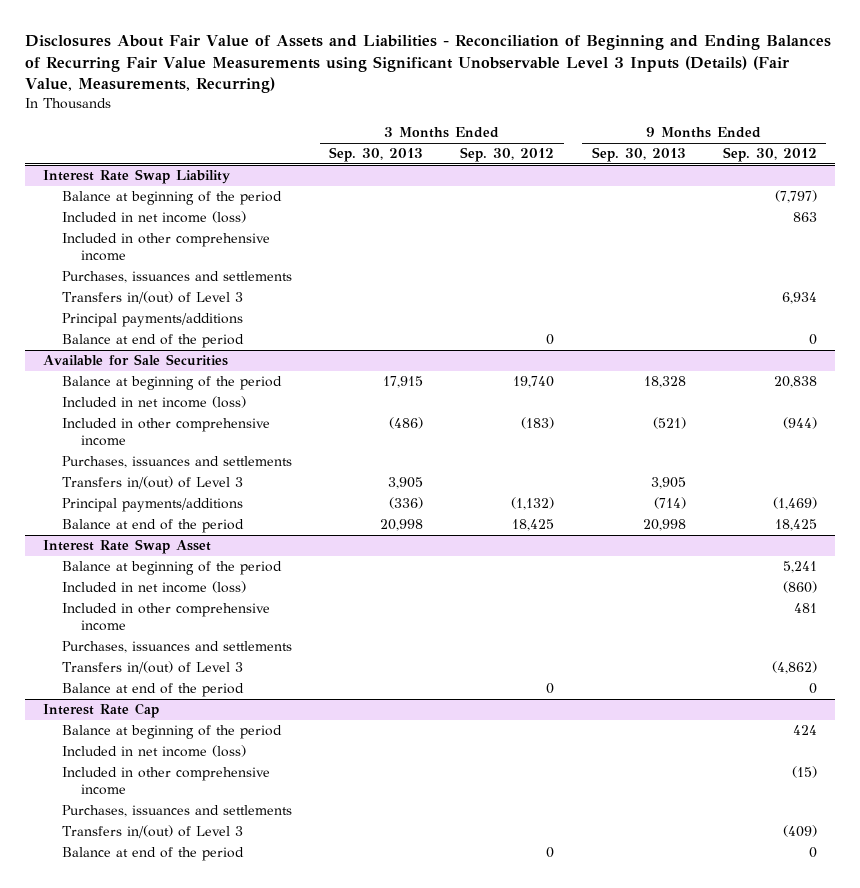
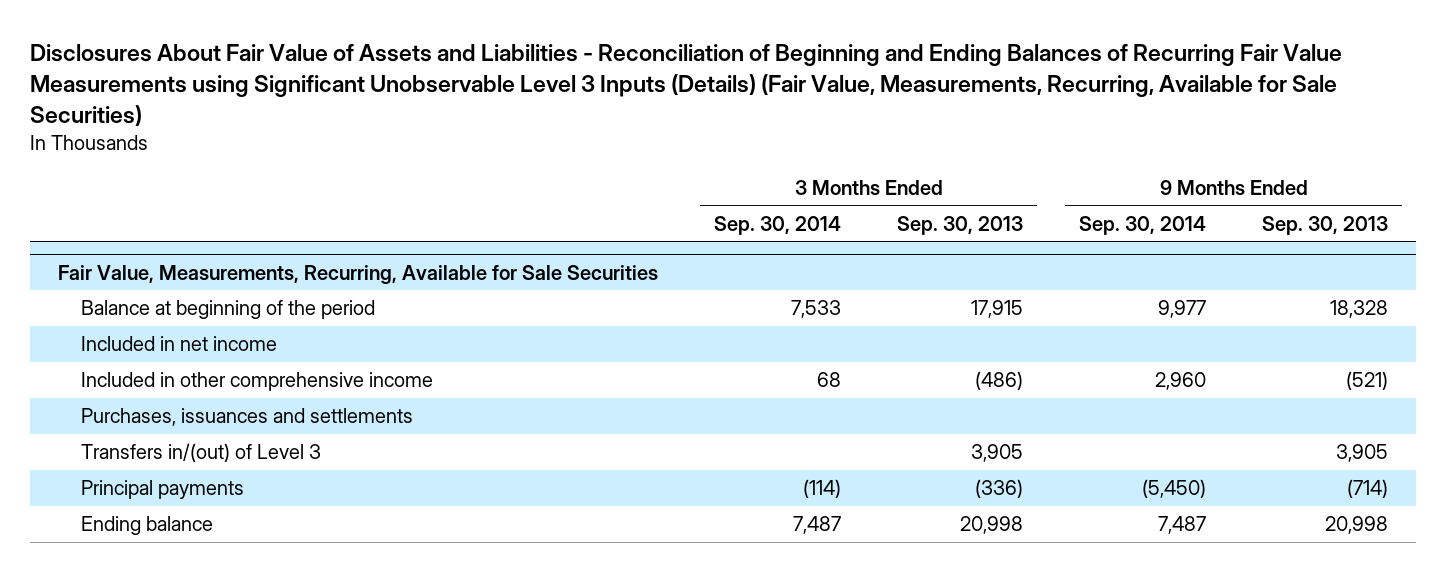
- Disclosures About Fair Value of Assets and Liabilities - Reconciliation of Beginning and Ending Balances of Recurring Fair Value Measurements using Significant Unobservable Level 3 Inputs (Details) (Fair Value, Measurements, Recurring)
+ Disclosures About Fair Value of Assets and Liabilities - Reconciliation of Beginning and Ending Balances of Recurring Fair Value Measurements using Significant Unobservable Level 3 Inputs (Details) (Fair Value, Measurements, Recurring, Available for Sale Securities)
- | 3 Months Ended Sep. 30, 2013 | 3 Months Ended Sep. 30, 2012 | 9 Months Ended Sep. 30, 2013 | 9 Months Ended Sep. 30, 2012
+ | 3 Months Ended Sep. 30, 2014 | 3 Months Ended Sep. 30, 2013 | 9 Months Ended Sep. 30, 2014 | 9 Months Ended Sep. 30, 2013
- Interest Rate Swap Liability
- Balance at beginning of the period | | | | (7,797)
- Included in net income (loss) | | | | 863
- Included in other comprehensive income
- Purchases, issuances and settlements
- Transfers in/(out) of Level 3 | | | | 6,934
- Principal payments/additions
- Balance at end of the period | | 0 | | 0
- Available for Sale Securities
+ Fair Value, Measurements, Recurring, Available for Sale Securities
- Included in net income (loss)
+ Included in net income
- Principal payments/additions | (336) | (1,132) | (714) | (1,469)
- Balance at end of the period | 20,998 | 18,425 | 20,998 | 18,425
- Interest Rate Swap Asset
- Balance at beginning of the period | | | | 5,241
- Included in net income (loss) | | | | (860)
- Included in other comprehensive income | | | | 481
- Purchases, issuances and settlements
- Transfers in/(out) of Level 3 | | | | (4,862)
- Balance at end of the period | | 0 | | 0
- Interest Rate Cap
- Balance at beginning of the period | | | | 424
- Included in net income (loss)
- Included in other comprehensive income | | | | (15)
- Purchases, issuances and settlements
- Transfers in/(out) of Level 3 | | | | (409)
- Balance at end of the period | | 0 | | 0
+ Principal payments | (114) | (336) | (5,450) | (714)
+ Ending balance | 7,487 | 20,998 | 7,487 | 20,998

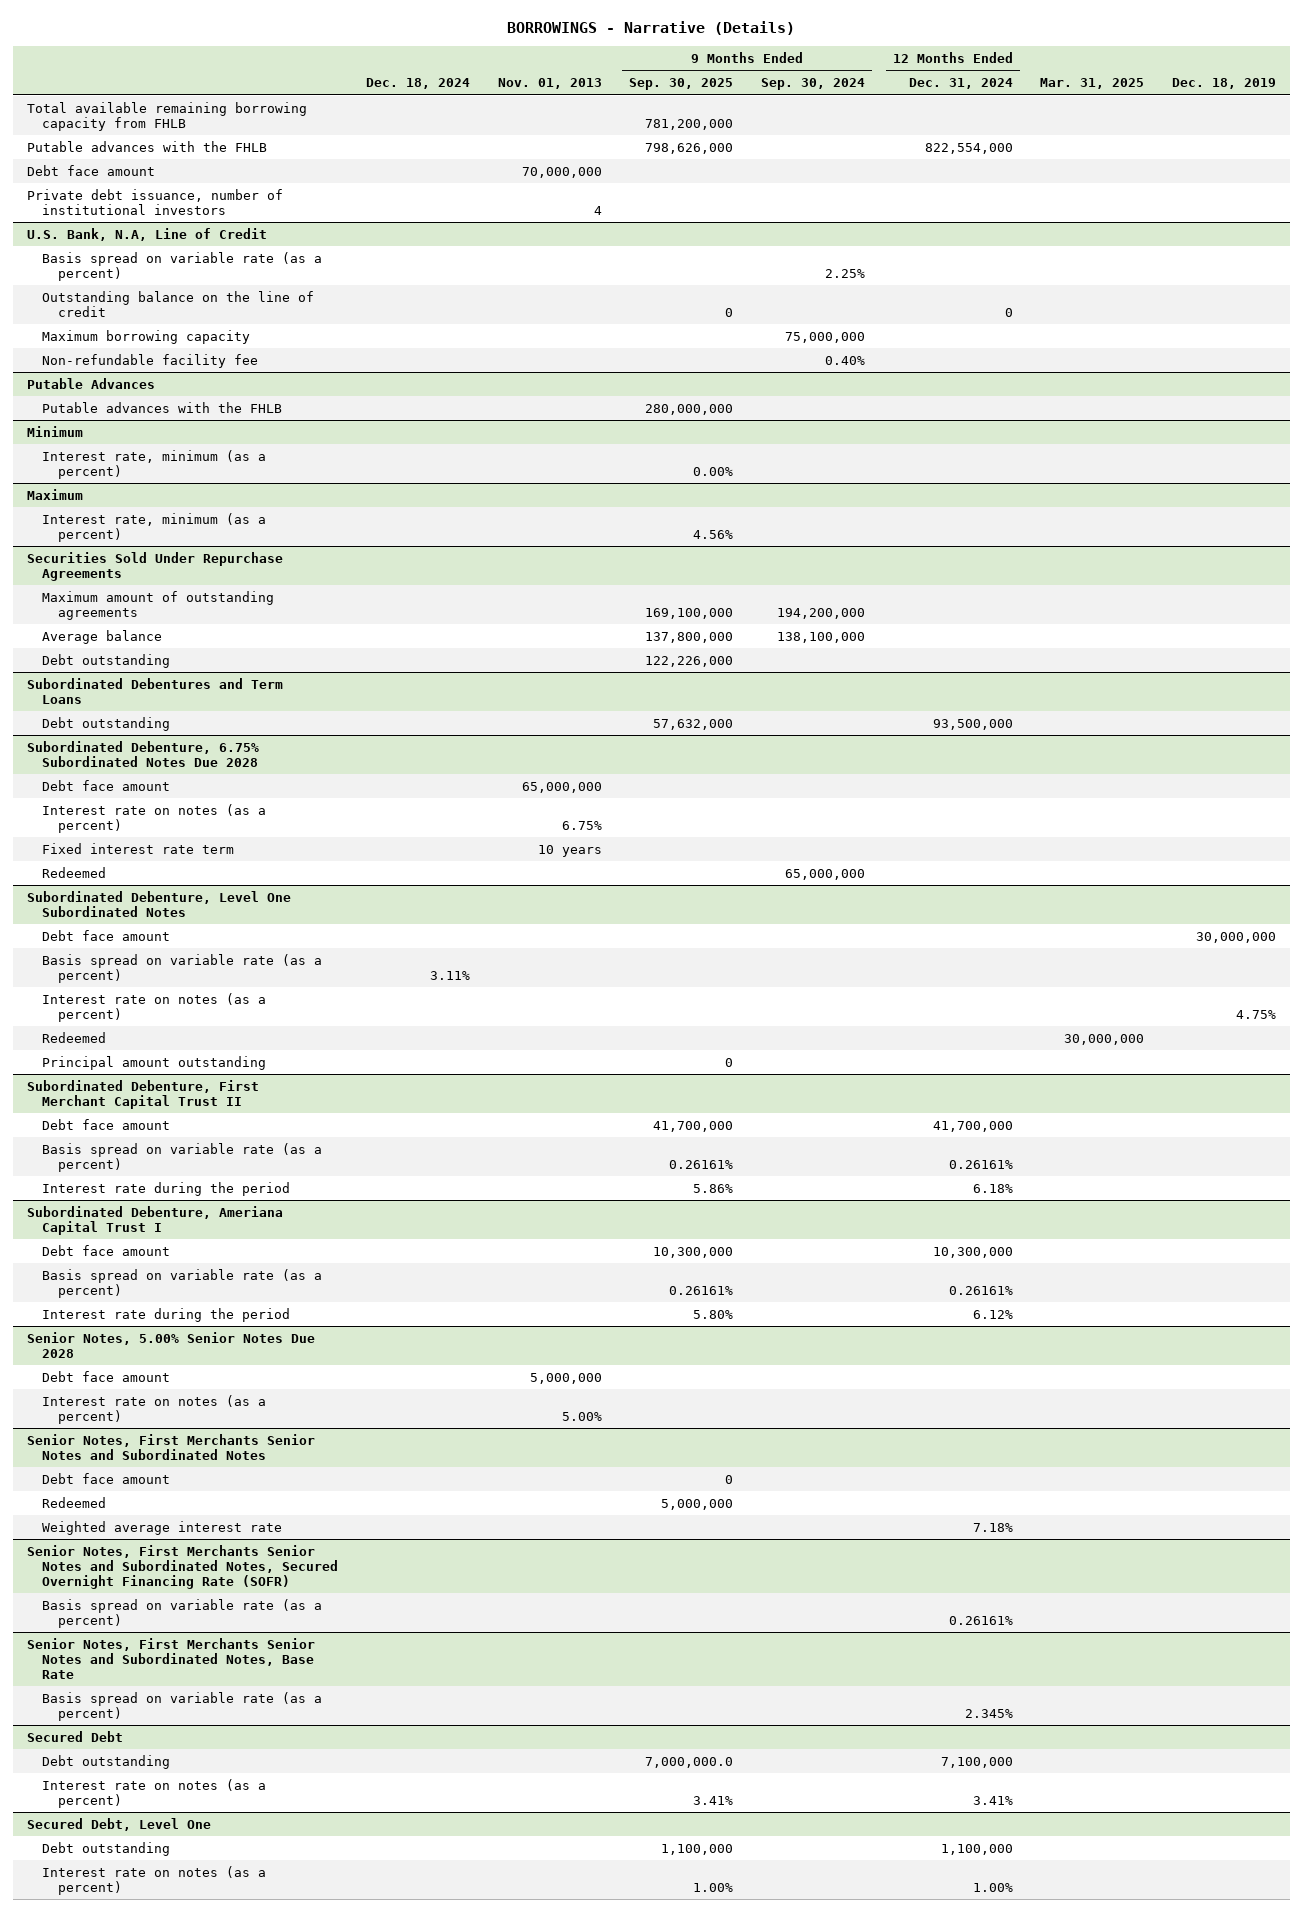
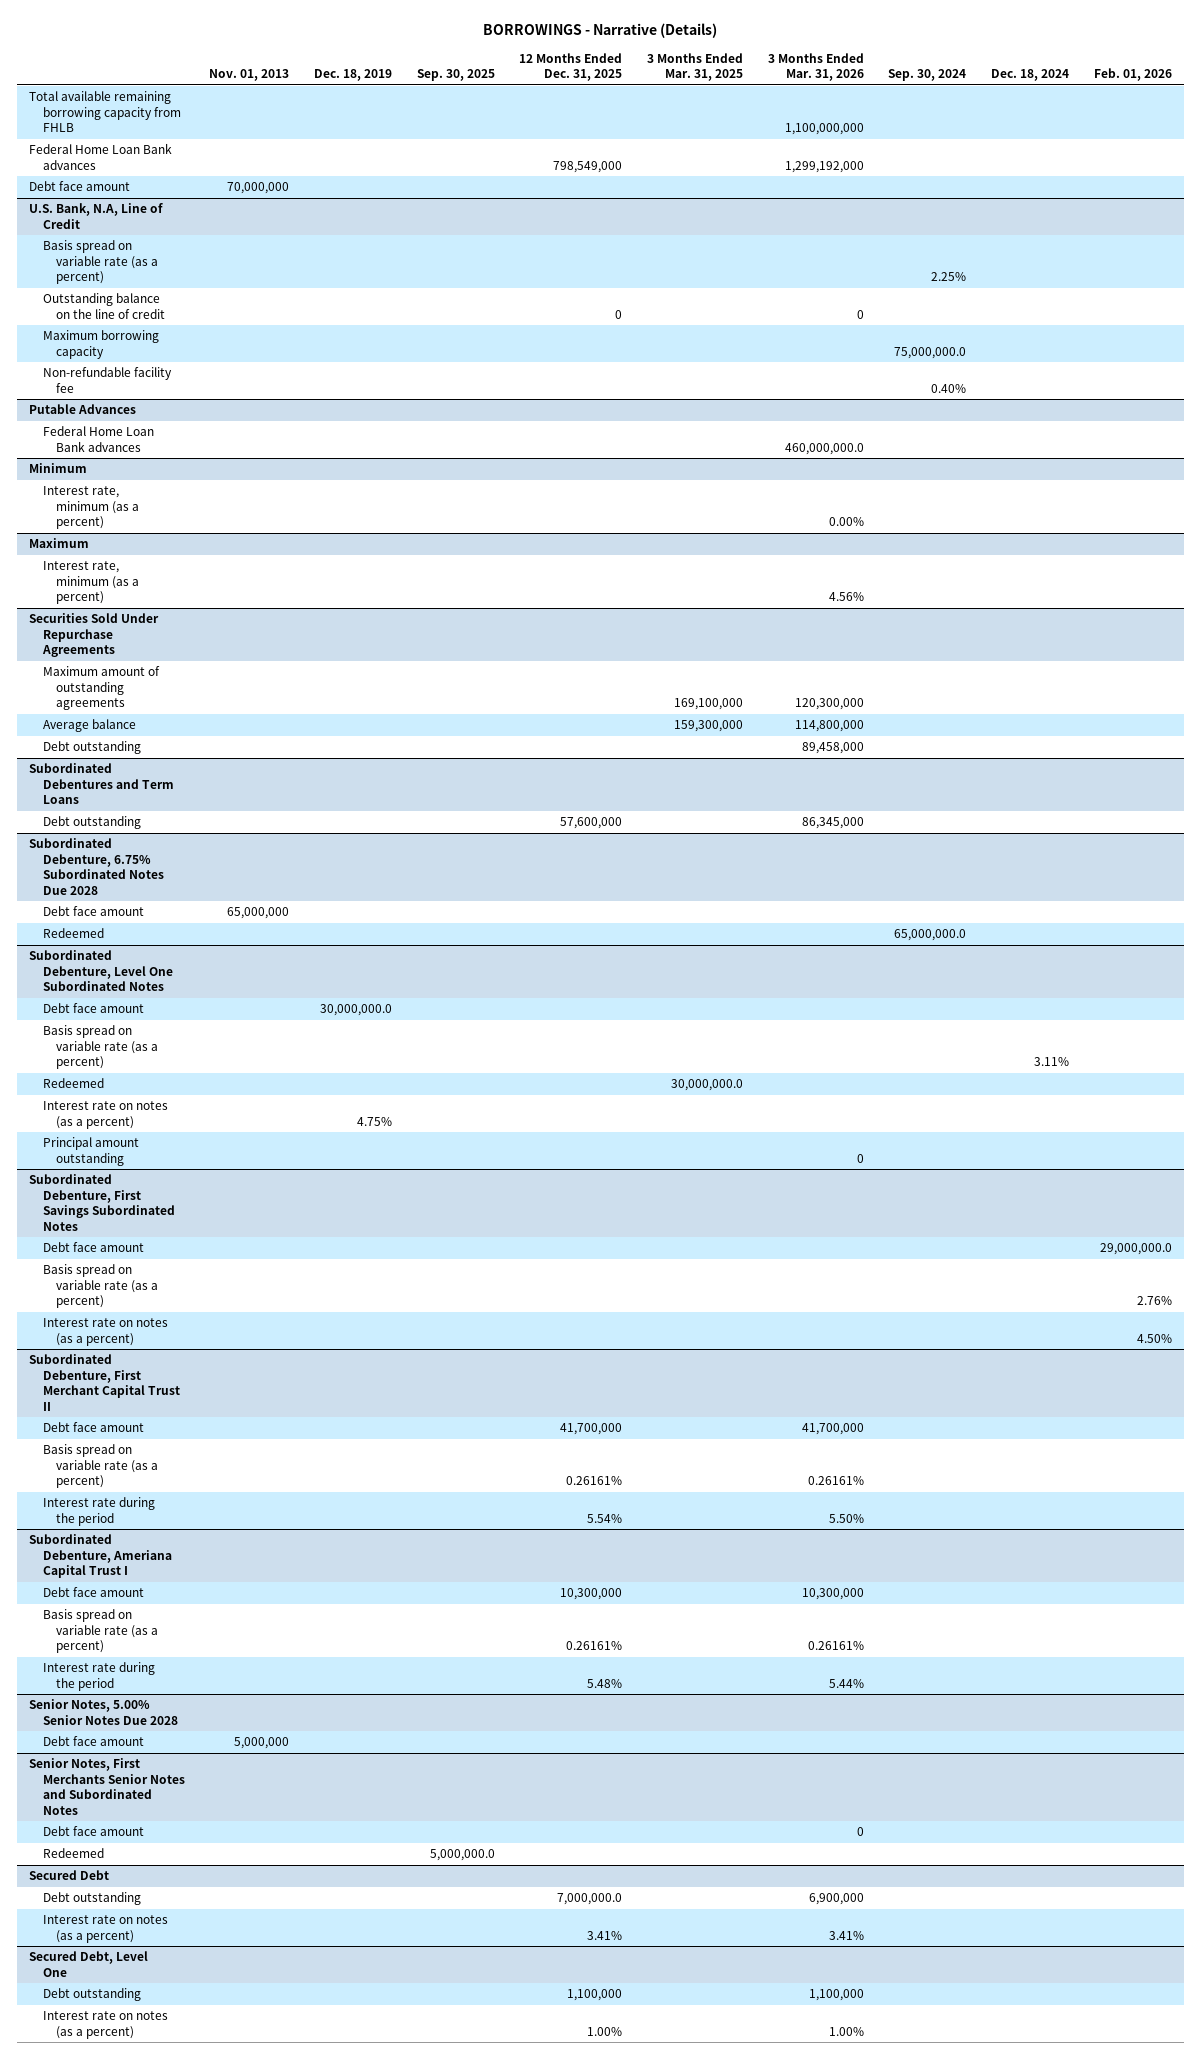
- | Dec. 18, 2024 | Nov. 01, 2013 | 9 Months Ended Sep. 30, 2025 | 9 Months Ended Sep. 30, 2024 | 12 Months Ended Dec. 31, 2024 | Mar. 31, 2025 | Dec. 18, 2019
+ | Nov. 01, 2013 | Dec. 18, 2019 | Sep. 30, 2025 | 12 Months Ended Dec. 31, 2025 | 3 Months Ended Mar. 31, 2025 | 3 Months Ended Mar. 31, 2026 | Sep. 30, 2024 | Dec. 18, 2024 | Feb. 01, 2026
- Putable advances with the FHLB | | | 798,626,000 | | 822,554,000 | |
+ Federal Home Loan Bank advances | | | | 798,549,000 | | 1,299,192,000 | | |
- Private debt issuance, number of institutional investors | | 4 | | | | |
@ Putable Advances
- Putable advances with the FHLB | | | 280,000,000 | | | |
+ Federal Home Loan Bank advances | | | | | | 460,000,000.0 | | |
@ Subordinated Debenture, 6.75% Subordinated Notes Due 2028
- Interest rate on notes (as a percent) | | 6.75% | | | | |
- Fixed interest rate term | | 10 years | | | | |
@ Subordinated Debenture, Level One Subordinated Notes
- Debt face amount | | | | | | | 30,000,000
+ Debt face amount | | 30,000,000.0 | | | | | | |
moved down: Interest rate on notes (as a percent) | | 4.75% | | | | | | |
+ Subordinated Debenture, First Savings Subordinated Notes
+ Debt face amount | | | | | | | | | 29,000,000.0
+ Basis spread on variable rate (as a percent) | | | | | | | | | 2.76%
+ Interest rate on notes (as a percent) | | | | | | | | | 4.50%
@ Senior Notes, 5.00% Senior Notes Due 2028
- Interest rate on notes (as a percent) | | 5.00% | | | | |
@ Senior Notes, First Merchants Senior Notes and Subordinated Notes
- Weighted average interest rate | | | | | 7.18% | |
- Senior Notes, First Merchants Senior Notes and Subordinated Notes, Secured Overnight Financing Rate (SOFR)
- Basis spread on variable rate (as a percent) | | | | | 0.26161% | |
- Senior Notes, First Merchants Senior Notes and Subordinated Notes, Base Rate
- Basis spread on variable rate (as a percent) | | | | | 2.345% | |

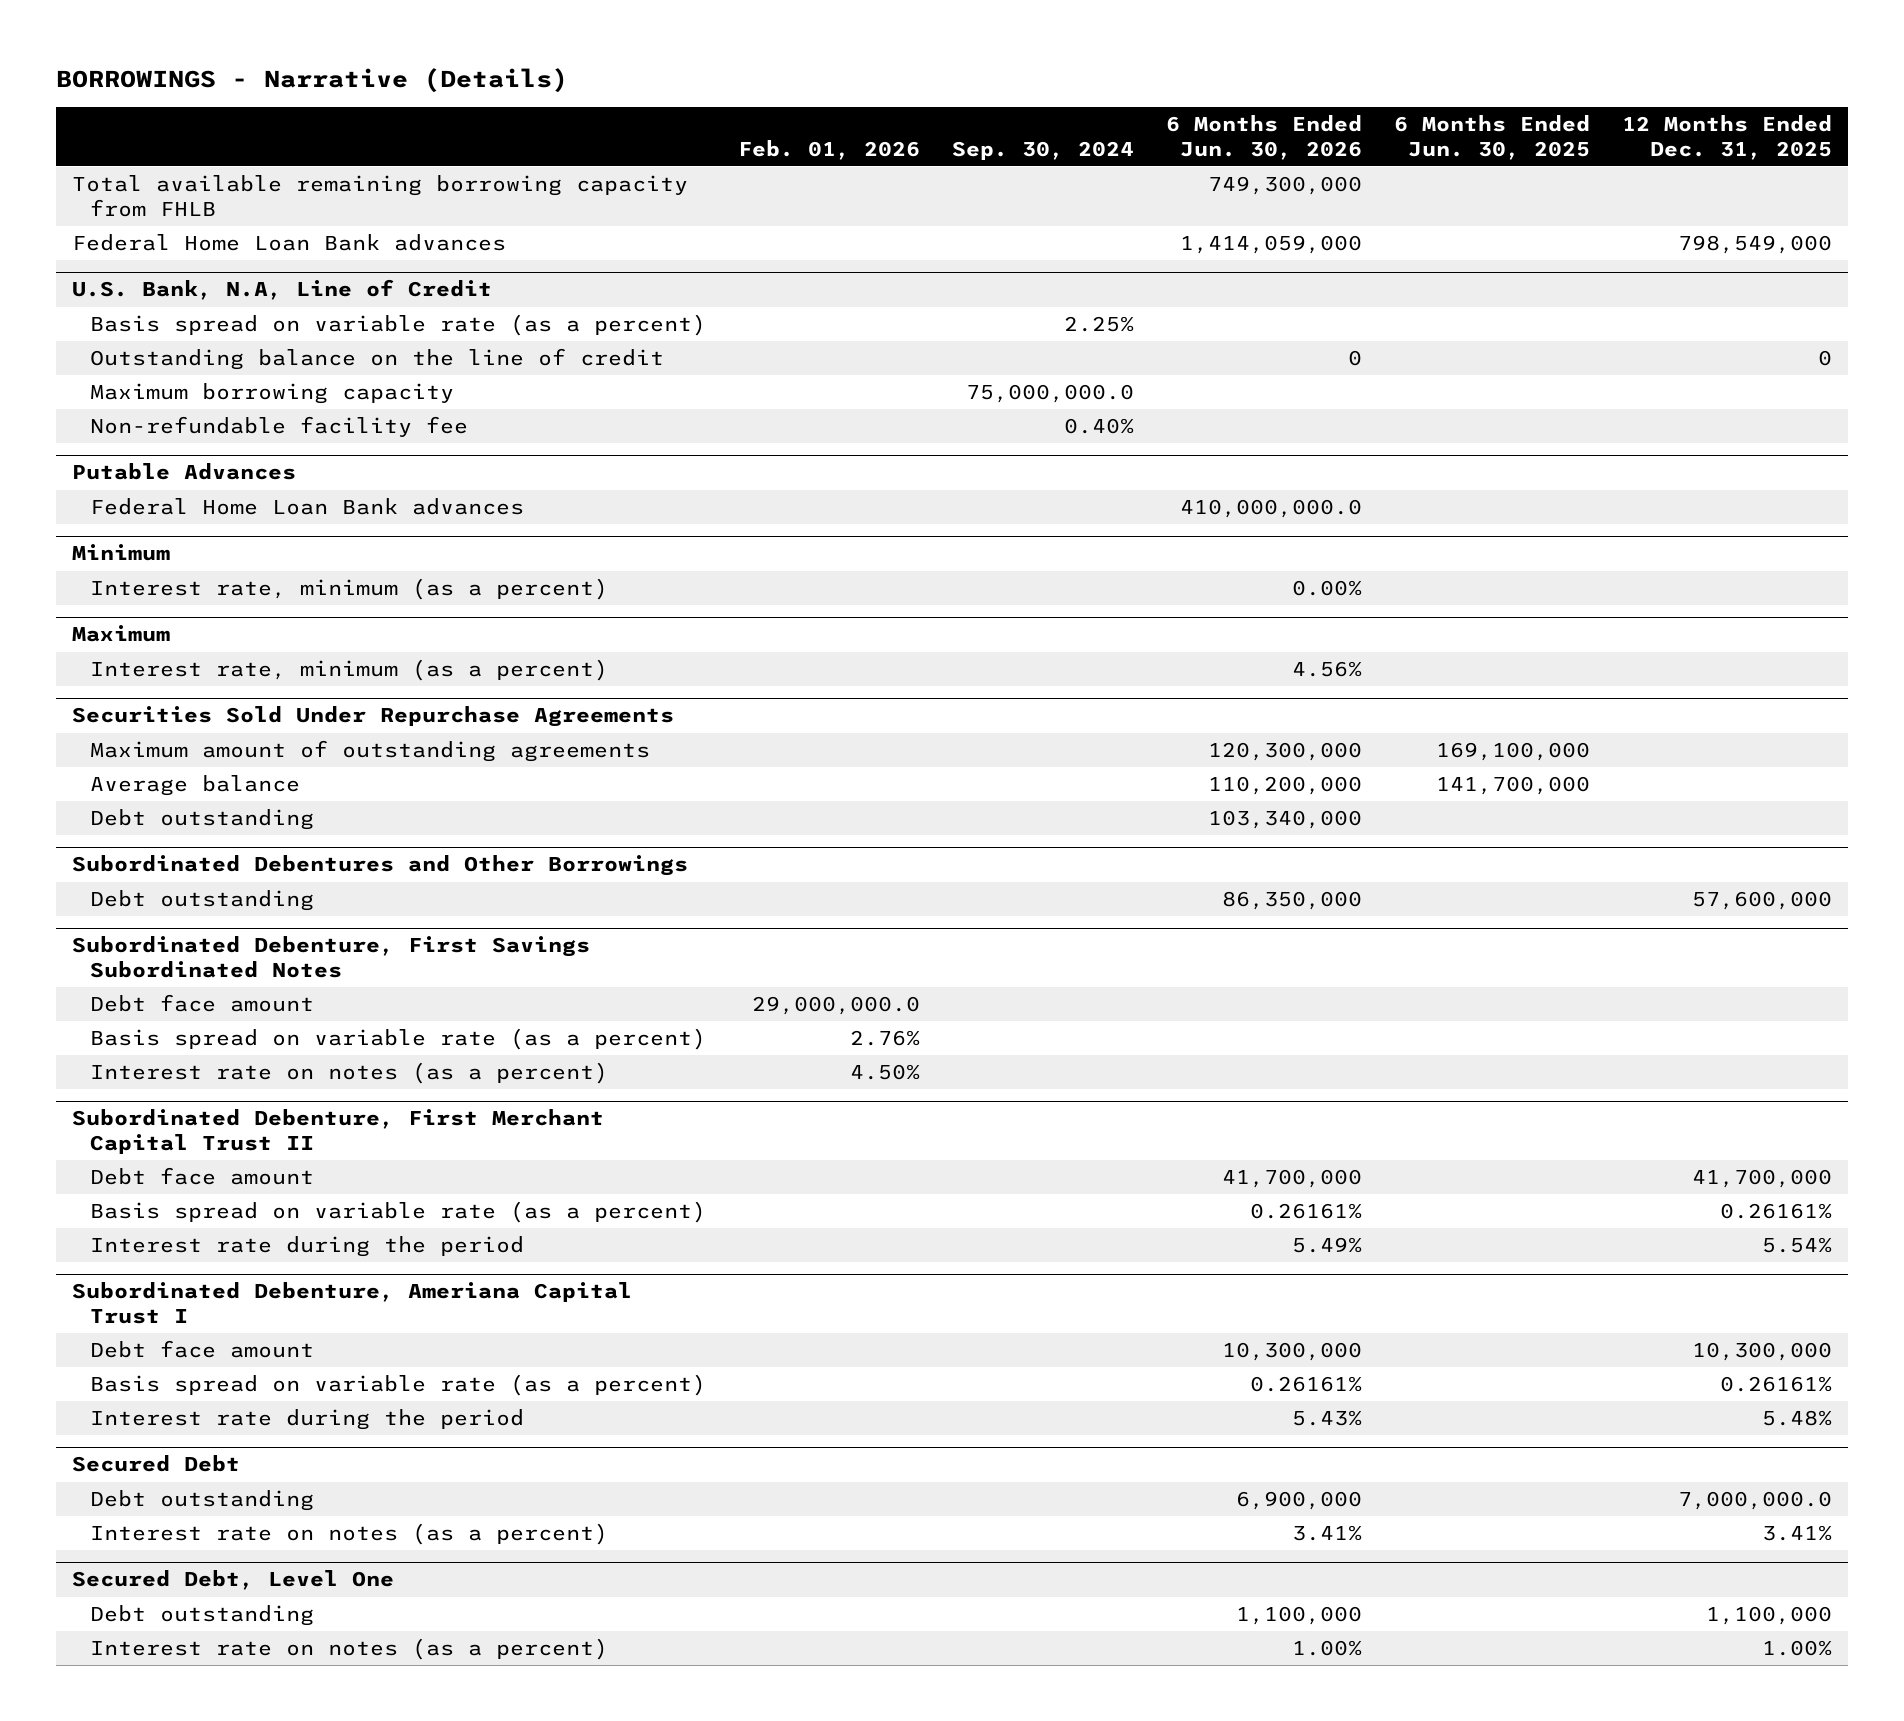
- | Nov. 01, 2013 | Dec. 18, 2019 | Sep. 30, 2025 | 12 Months Ended Dec. 31, 2025 | 3 Months Ended Mar. 31, 2025 | 3 Months Ended Mar. 31, 2026 | Sep. 30, 2024 | Dec. 18, 2024 | Feb. 01, 2026
+ | Feb. 01, 2026 | Sep. 30, 2024 | 6 Months Ended Jun. 30, 2026 | 6 Months Ended Jun. 30, 2025 | 12 Months Ended Dec. 31, 2025
- Debt face amount | 70,000,000 | | | | | | | |
- Subordinated Debentures and Term Loans
+ Subordinated Debentures and Other Borrowings
- Subordinated Debenture, 6.75% Subordinated Notes Due 2028
- Debt face amount | 65,000,000 | | | | | | | |
- Redeemed | | | | | | | 65,000,000.0 | |
- Subordinated Debenture, Level One Subordinated Notes
- Debt face amount | | 30,000,000.0 | | | | | | |
- Basis spread on variable rate (as a percent) | | | | | | | | 3.11% |
- Redeemed | | | | | 30,000,000.0 | | | |
- Interest rate on notes (as a percent) | | 4.75% | | | | | | |
- Principal amount outstanding | | | | | | 0 | | |
- Senior Notes, 5.00% Senior Notes Due 2028
- Debt face amount | 5,000,000 | | | | | | | |
- Senior Notes, First Merchants Senior Notes and Subordinated Notes
- Debt face amount | | | | | | 0 | | |
- Redeemed | | | 5,000,000.0 | | | | | |

